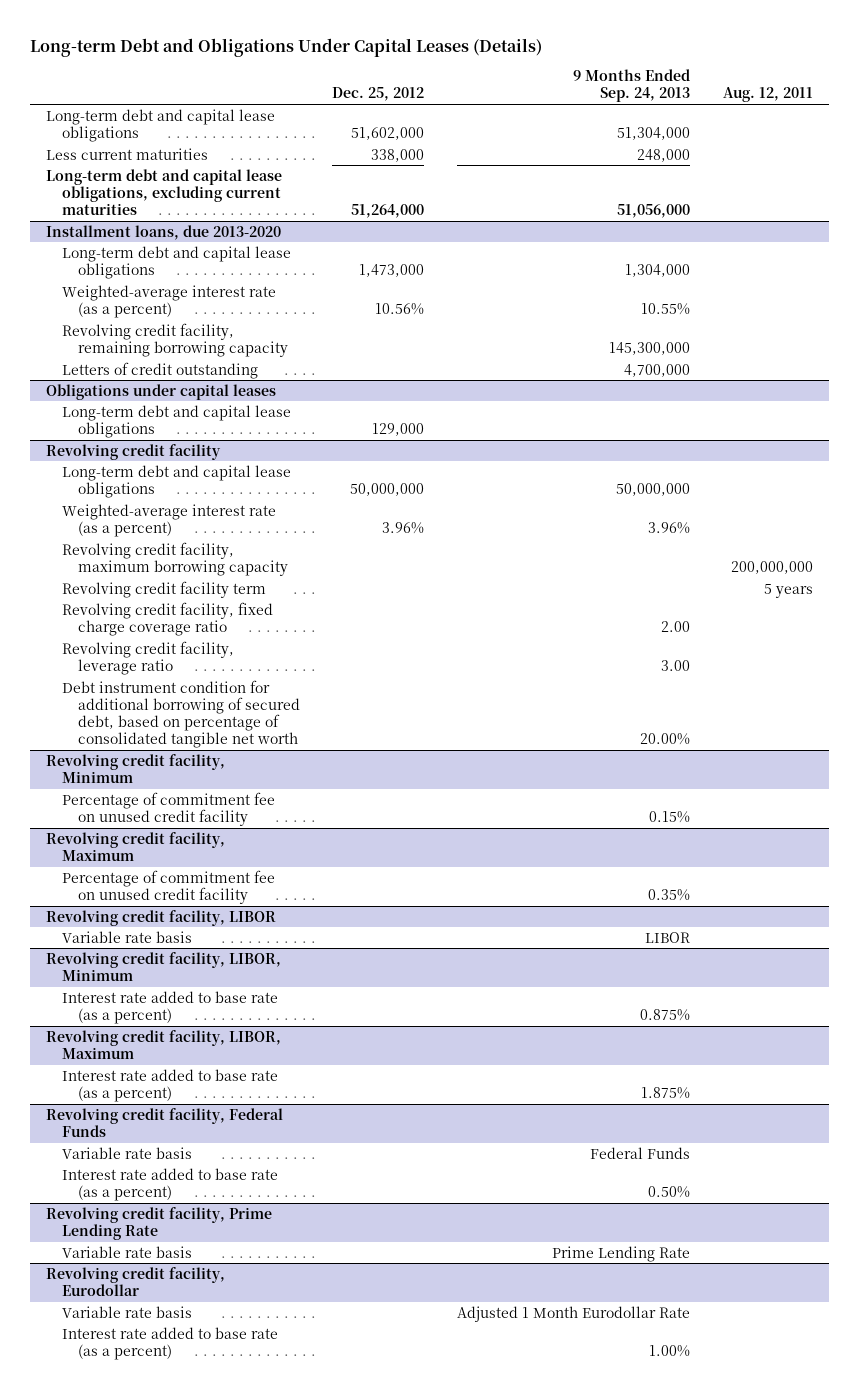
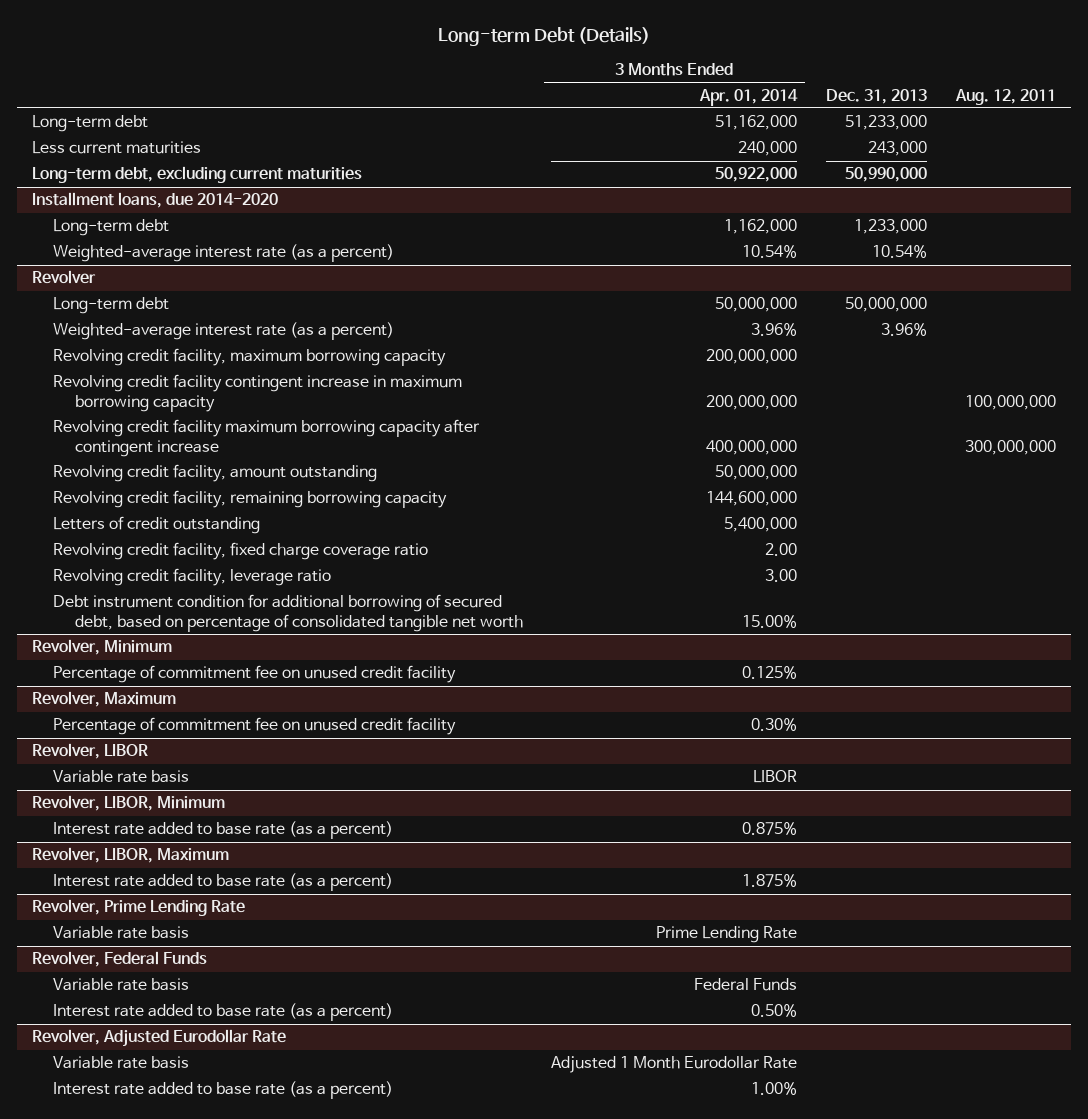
- Long-term Debt and Obligations Under Capital Leases (Details)
+ Long-term Debt (Details)
- | Dec. 25, 2012 | 9 Months Ended Sep. 24, 2013 | Aug. 12, 2011
+ | 3 Months Ended Apr. 01, 2014 | Dec. 31, 2013 | Aug. 12, 2011
- Long-term debt and capital lease obligations | 51,602,000 | 51,304,000 |
+ Long-term debt | 51,162,000 | 51,233,000 |
- Long-term debt and capital lease obligations, excluding current maturities | 51,264,000 | 51,056,000 |
- Installment loans, due 2013-2020
- Long-term debt and capital lease obligations | 1,473,000 | 1,304,000 |
+ Long-term debt, excluding current maturities | 50,922,000 | 50,990,000 |
+ Installment loans, due 2014-2020
+ Long-term debt | 1,162,000 | 1,233,000 |
- Revolving credit facility, remaining borrowing capacity | | 145,300,000 |
- Letters of credit outstanding | | 4,700,000 |
- Obligations under capital leases
- Long-term debt and capital lease obligations | 129,000 | |
- Revolving credit facility
- Long-term debt and capital lease obligations | 50,000,000 | 50,000,000 |
- Weighted-average interest rate (as a percent) | 3.96% | 3.96% |
- Revolving credit facility, maximum borrowing capacity | | | 200,000,000
- Revolving credit facility term | | | 5 years
- Revolving credit facility, fixed charge coverage ratio | | 2.00 |
- Revolving credit facility, leverage ratio | | 3.00 |
- Debt instrument condition for additional borrowing of secured debt, based on percentage of consolidated tangible net worth | | 20.00% |
- Revolving credit facility, Minimum
- Percentage of commitment fee on unused credit facility | | 0.15% |
- Revolving credit facility, Maximum
- Percentage of commitment fee on unused credit facility | | 0.35% |
- Revolving credit facility, LIBOR
- Variable rate basis | | LIBOR |
- Revolving credit facility, LIBOR, Minimum
- Interest rate added to base rate (as a percent) | | 0.875% |
- Revolving credit facility, LIBOR, Maximum
- Interest rate added to base rate (as a percent) | | 1.875% |
- Revolving credit facility, Federal Funds
- Variable rate basis | | Federal Funds |
- Interest rate added to base rate (as a percent) | | 0.50% |
- Revolving credit facility, Prime Lending Rate
- Variable rate basis | | Prime Lending Rate |
- Revolving credit facility, Eurodollar
- Variable rate basis | | Adjusted 1 Month Eurodollar Rate |
- Interest rate added to base rate (as a percent) | | 1.00% |
+ Revolver
+ Long-term debt | 50,000,000 | 50,000,000 |
+ Weighted-average interest rate (as a percent) | 3.96% | 3.96% |
+ Revolving credit facility, maximum borrowing capacity | 200,000,000 | |
+ Revolving credit facility contingent increase in maximum borrowing capacity | 200,000,000 | | 100,000,000
+ Revolving credit facility maximum borrowing capacity after contingent increase | 400,000,000 | | 300,000,000
+ Revolving credit facility, amount outstanding | 50,000,000 | |
+ Revolving credit facility, remaining borrowing capacity | 144,600,000 | |
+ Letters of credit outstanding | 5,400,000 | |
+ Revolving credit facility, fixed charge coverage ratio | 2.00 | |
+ Revolving credit facility, leverage ratio | 3.00 | |
+ Debt instrument condition for additional borrowing of secured debt, based on percentage of consolidated tangible net worth | 15.00% | |
+ Revolver, Minimum
+ Percentage of commitment fee on unused credit facility | 0.125% | |
+ Revolver, Maximum
+ Percentage of commitment fee on unused credit facility | 0.30% | |
+ Revolver, LIBOR
+ Variable rate basis | LIBOR | |
+ Revolver, LIBOR, Minimum
+ Interest rate added to base rate (as a percent) | 0.875% | |
+ Revolver, LIBOR, Maximum
+ Interest rate added to base rate (as a percent) | 1.875% | |
+ Revolver, Prime Lending Rate
+ Variable rate basis | Prime Lending Rate | |
+ Revolver, Federal Funds
+ Variable rate basis | Federal Funds | |
+ Interest rate added to base rate (as a percent) | 0.50% | |
+ Revolver, Adjusted Eurodollar Rate
+ Variable rate basis | Adjusted 1 Month Eurodollar Rate | |
+ Interest rate added to base rate (as a percent) | 1.00% | |

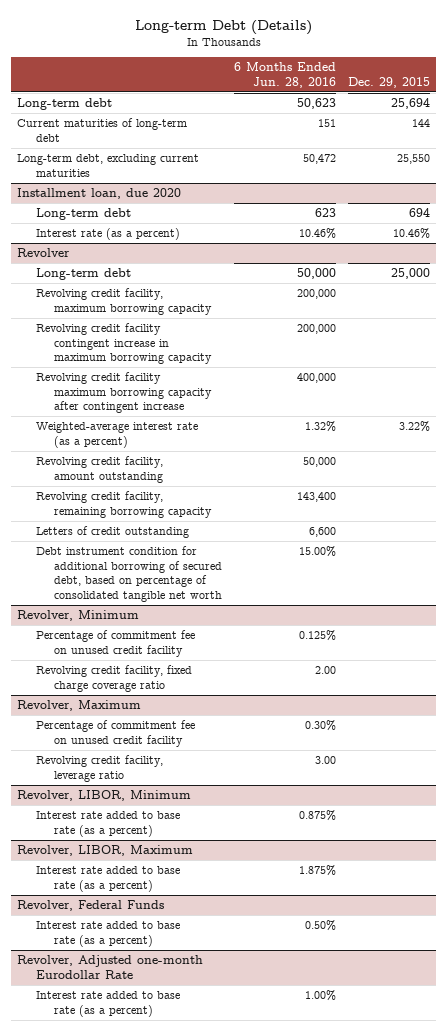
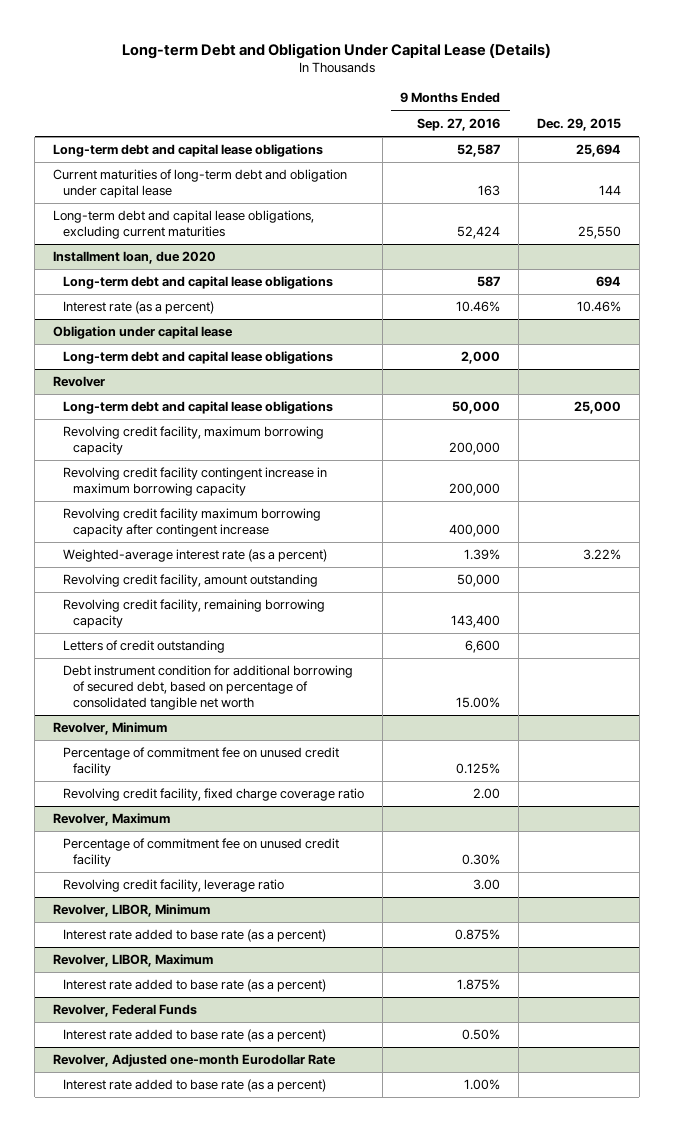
- Long-term Debt (Details)
+ Long-term Debt and Obligation Under Capital Lease (Details)
- | 6 Months Ended Jun. 28, 2016 | Dec. 29, 2015
+ | 9 Months Ended Sep. 27, 2016 | Dec. 29, 2015
- Long-term debt | 50,623 | 25,694
- Current maturities of long-term debt | 151 | 144
- Long-term debt, excluding current maturities | 50,472 | 25,550
+ Long-term debt and capital lease obligations | 52,587 | 25,694
+ Current maturities of long-term debt and obligation under capital lease | 163 | 144
+ Long-term debt and capital lease obligations, excluding current maturities | 52,424 | 25,550
@ Installment loan, due 2020
- Long-term debt | 623 | 694
+ Long-term debt and capital lease obligations | 587 | 694
+ Obligation under capital lease
+ Long-term debt and capital lease obligations | 2,000 |
@ Revolver
- Long-term debt | 50,000 | 25,000
+ Long-term debt and capital lease obligations | 50,000 | 25,000

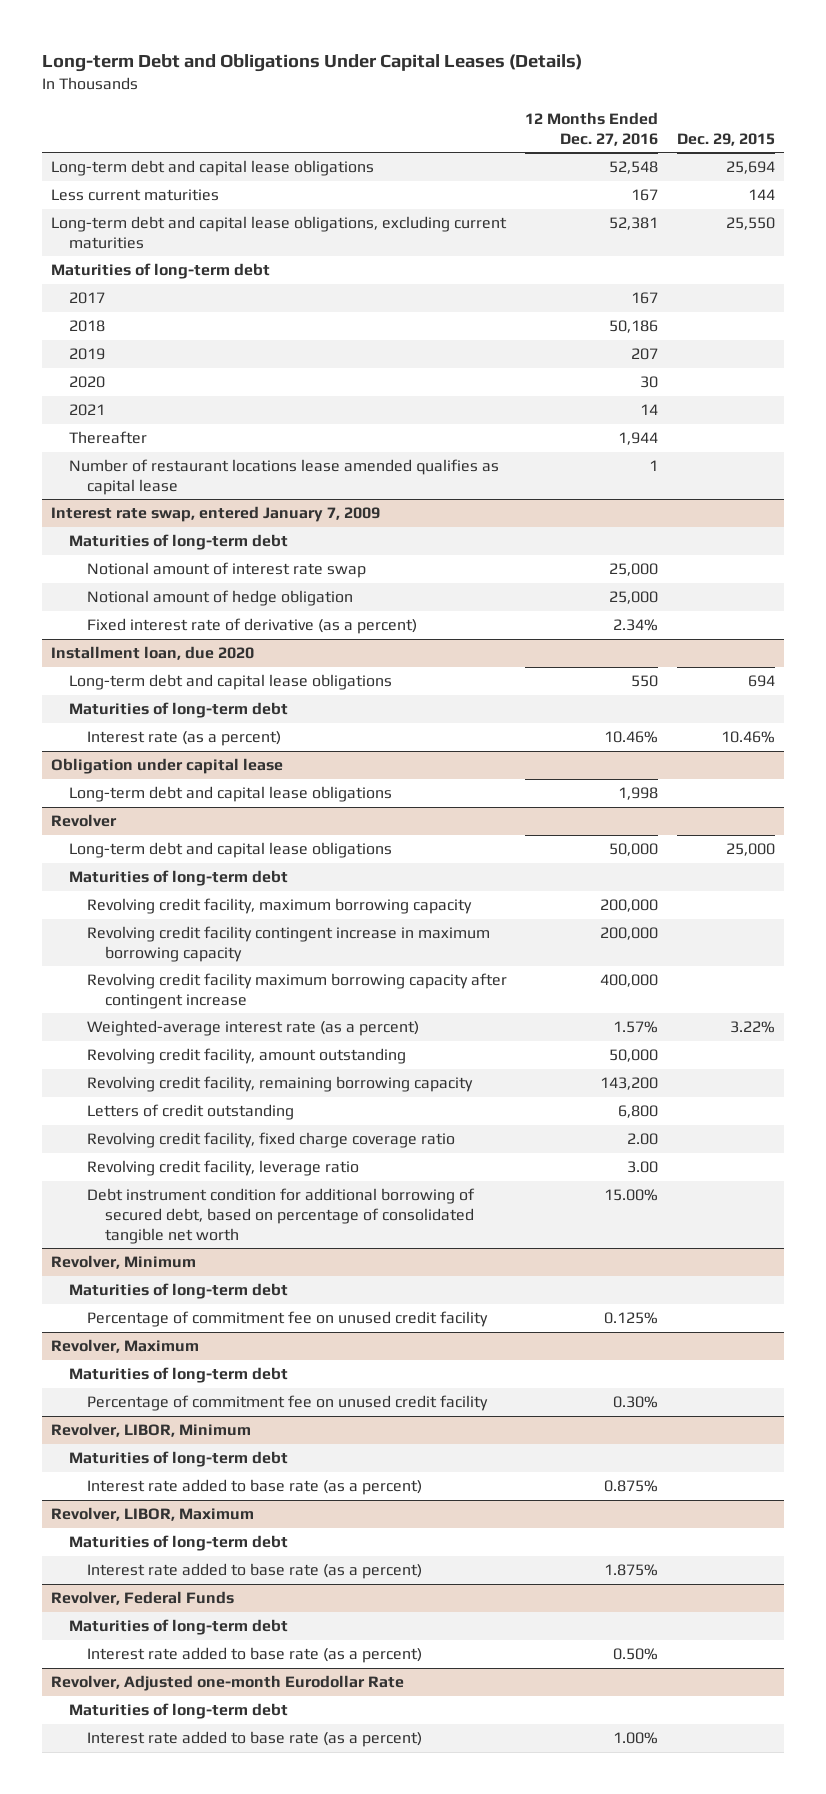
- Long-term Debt and Obligation Under Capital Lease (Details)
+ Long-term Debt and Obligations Under Capital Leases (Details)
- | 9 Months Ended Sep. 27, 2016 | Dec. 29, 2015
+ | 12 Months Ended Dec. 27, 2016 | Dec. 29, 2015
- Current maturities of long-term debt and obligation under capital lease | 163 | 144
+ Less current maturities | 167 | 144
+ Maturities of long-term debt
+ 2017 | 167 |
+ 2018 | 50,186 |
+ 2019 | 207 |
+ 2020 | 30 |
+ 2021 | 14 |
+ Thereafter | 1,944 |
+ Number of restaurant locations lease amended qualifies as capital lease | 1 |
+ Interest rate swap, entered January 7, 2009
+ Maturities of long-term debt
+ Notional amount of interest rate swap | 25,000 |
+ Notional amount of hedge obligation | 25,000 |
+ Fixed interest rate of derivative (as a percent) | 2.34% |
@ Installment loan, due 2020
+ Maturities of long-term debt
@ Revolver
+ Maturities of long-term debt
+ Revolving credit facility, fixed charge coverage ratio | 2.00 |
+ Revolving credit facility, leverage ratio | 3.00 |
@ Revolver, Minimum
+ Maturities of long-term debt
- Revolving credit facility, fixed charge coverage ratio | 2.00 |
@ Revolver, Maximum
+ Maturities of long-term debt
- Revolving credit facility, leverage ratio | 3.00 |
@ Revolver, LIBOR, Minimum
+ Maturities of long-term debt
@ Revolver, LIBOR, Maximum
+ Maturities of long-term debt
@ Revolver, Federal Funds
+ Maturities of long-term debt
@ Revolver, Adjusted one-month Eurodollar Rate
+ Maturities of long-term debt

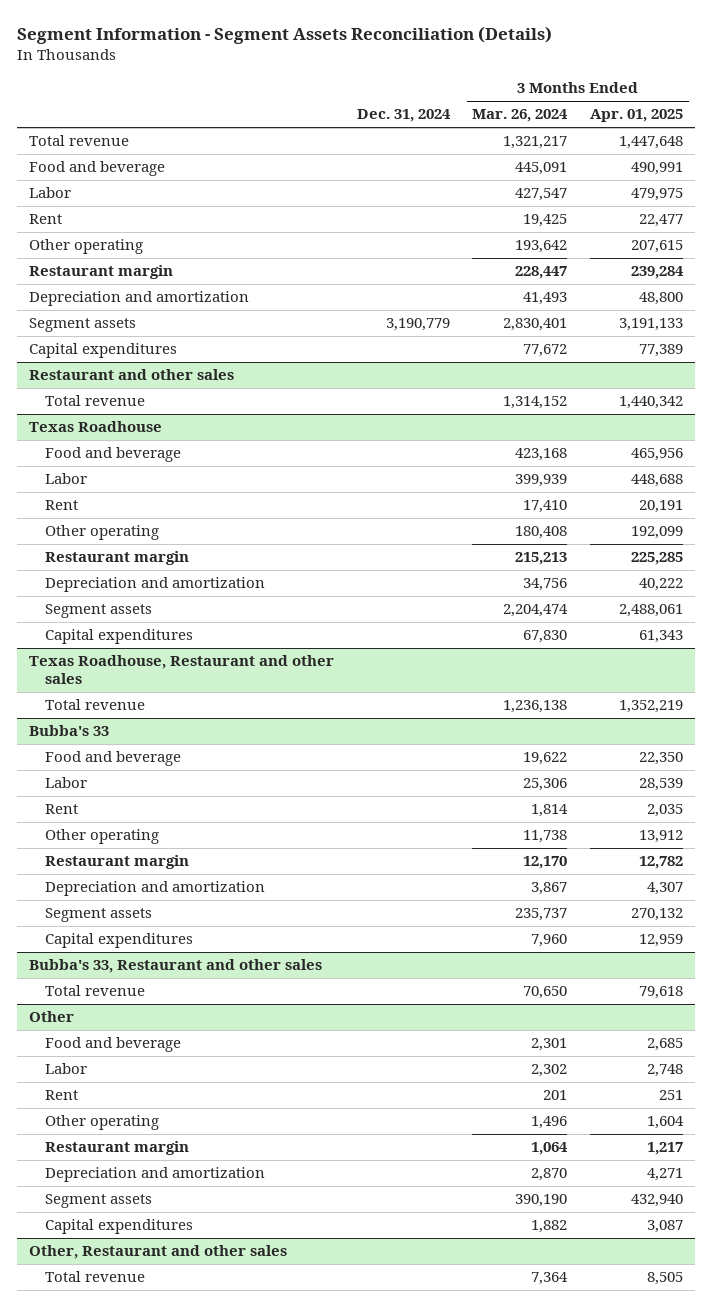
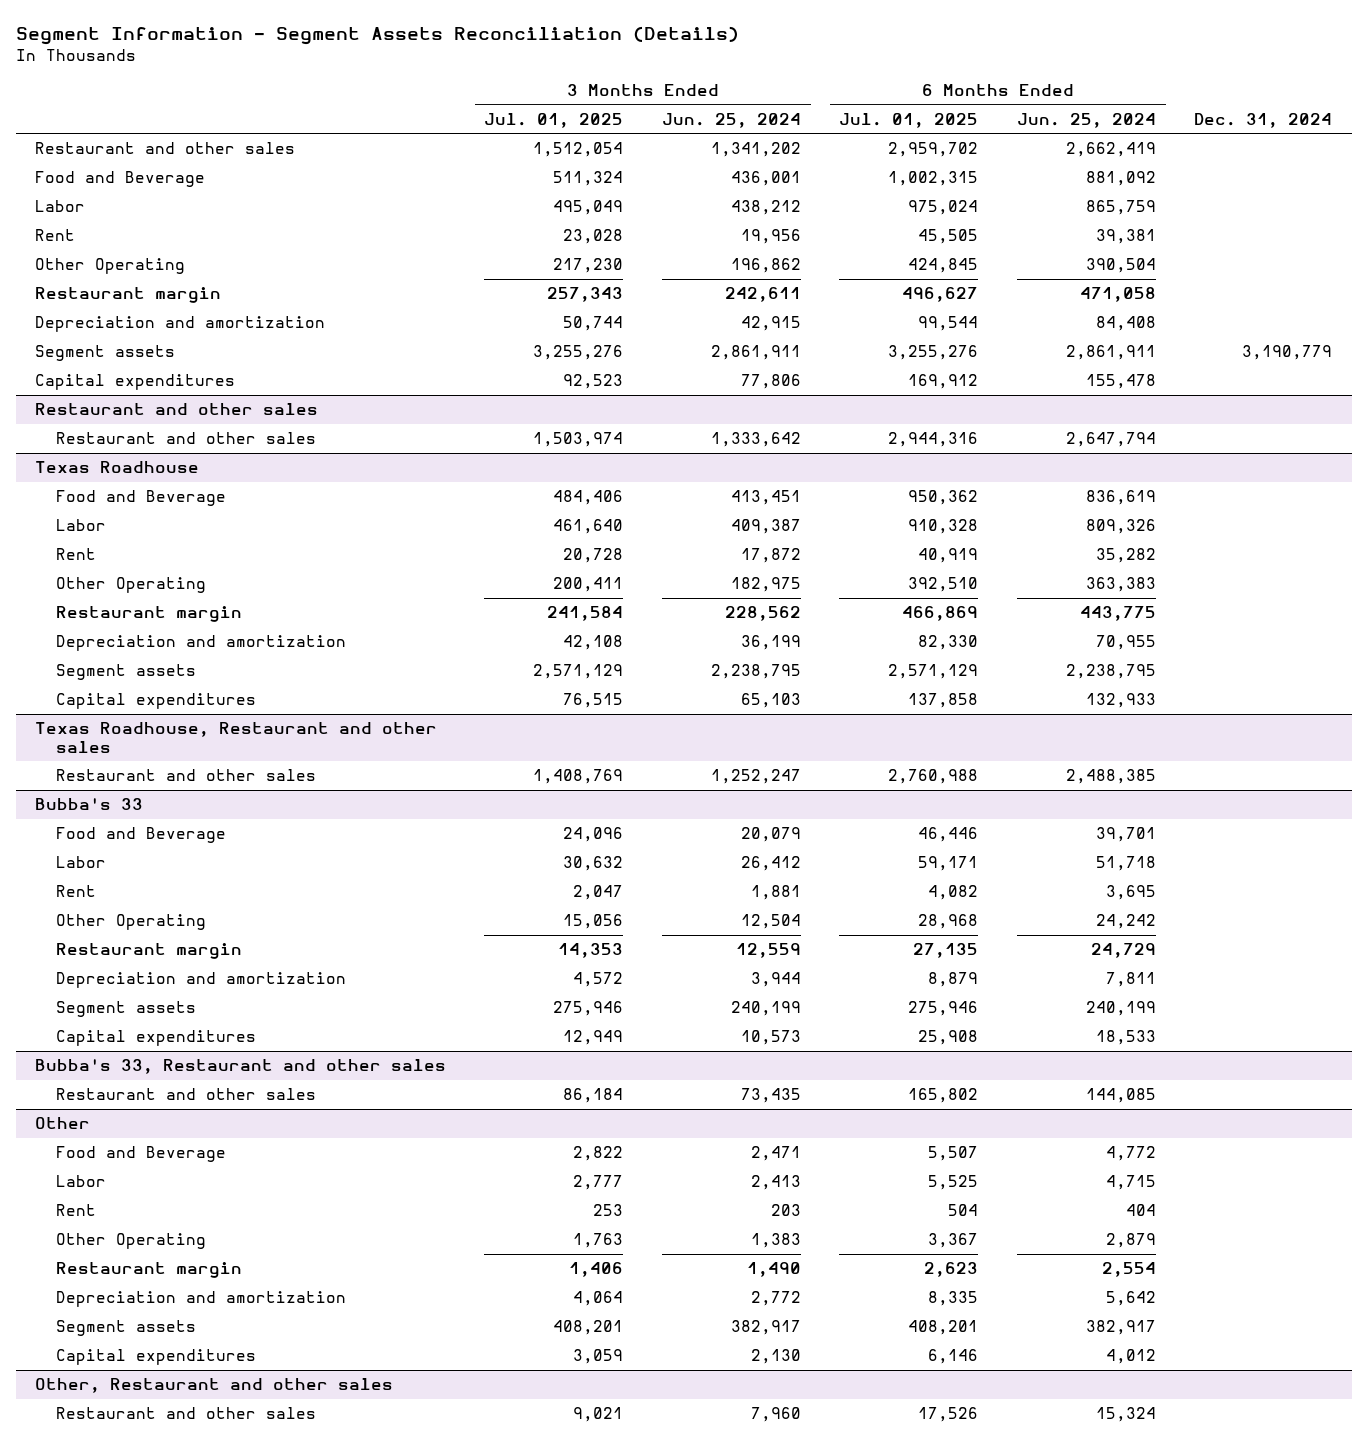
- | Dec. 31, 2024 | 3 Months Ended Mar. 26, 2024 | 3 Months Ended Apr. 01, 2025
+ | 3 Months Ended Jul. 01, 2025 | 3 Months Ended Jun. 25, 2024 | 6 Months Ended Jul. 01, 2025 | 6 Months Ended Jun. 25, 2024 | Dec. 31, 2024
- Total revenue | | 1,321,217 | 1,447,648
- Food and beverage | | 445,091 | 490,991
+ Restaurant and other sales | 1,512,054 | 1,341,202 | 2,959,702 | 2,662,419 |
+ Food and Beverage | 511,324 | 436,001 | 1,002,315 | 881,092 |
- Other operating | | 193,642 | 207,615
+ Other Operating | 217,230 | 196,862 | 424,845 | 390,504 |
@ Restaurant and other sales
- Total revenue | | 1,314,152 | 1,440,342
+ Restaurant and other sales | 1,503,974 | 1,333,642 | 2,944,316 | 2,647,794 |
@ Texas Roadhouse
- Food and beverage | | 423,168 | 465,956
+ Food and Beverage | 484,406 | 413,451 | 950,362 | 836,619 |
- Other operating | | 180,408 | 192,099
+ Other Operating | 200,411 | 182,975 | 392,510 | 363,383 |
@ Texas Roadhouse, Restaurant and other sales
- Total revenue | | 1,236,138 | 1,352,219
+ Restaurant and other sales | 1,408,769 | 1,252,247 | 2,760,988 | 2,488,385 |
@ Bubba's 33
- Food and beverage | | 19,622 | 22,350
+ Food and Beverage | 24,096 | 20,079 | 46,446 | 39,701 |
- Other operating | | 11,738 | 13,912
+ Other Operating | 15,056 | 12,504 | 28,968 | 24,242 |
@ Bubba's 33, Restaurant and other sales
- Total revenue | | 70,650 | 79,618
+ Restaurant and other sales | 86,184 | 73,435 | 165,802 | 144,085 |
@ Other
- Food and beverage | | 2,301 | 2,685
+ Food and Beverage | 2,822 | 2,471 | 5,507 | 4,772 |
- Other operating | | 1,496 | 1,604
+ Other Operating | 1,763 | 1,383 | 3,367 | 2,879 |
@ Other, Restaurant and other sales
- Total revenue | | 7,364 | 8,505
+ Restaurant and other sales | 9,021 | 7,960 | 17,526 | 15,324 |

